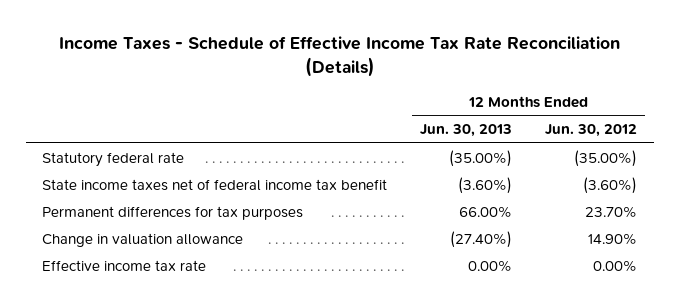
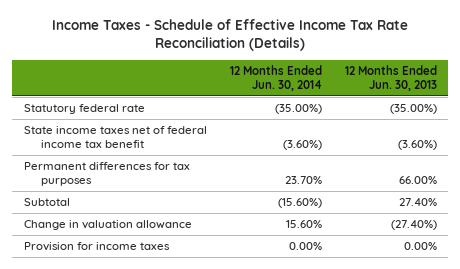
- | 12 Months Ended Jun. 30, 2013 | 12 Months Ended Jun. 30, 2012
+ | 12 Months Ended Jun. 30, 2014 | 12 Months Ended Jun. 30, 2013
+ Subtotal | (15.60%) | 27.40%
- Effective income tax rate | 0.00% | 0.00%
+ Provision for income taxes | 0.00% | 0.00%

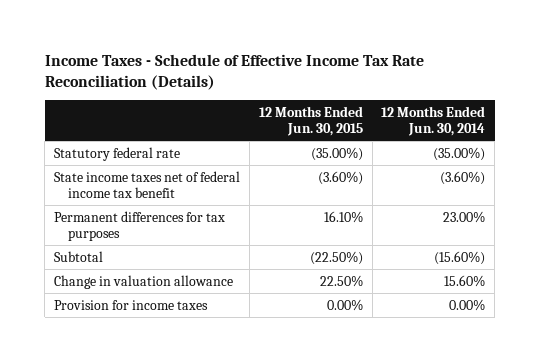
- | 12 Months Ended Jun. 30, 2014 | 12 Months Ended Jun. 30, 2013
+ | 12 Months Ended Jun. 30, 2015 | 12 Months Ended Jun. 30, 2014
- Permanent differences for tax purposes | 23.70% | 66.00%
+ Permanent differences for tax purposes | 16.10% | 23.00%

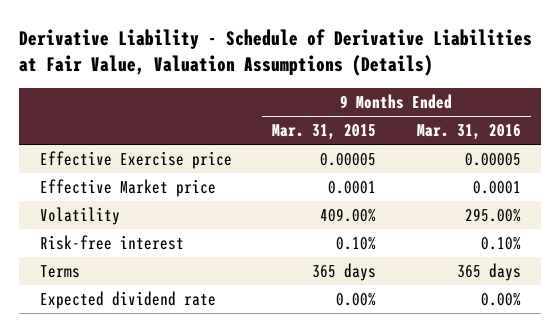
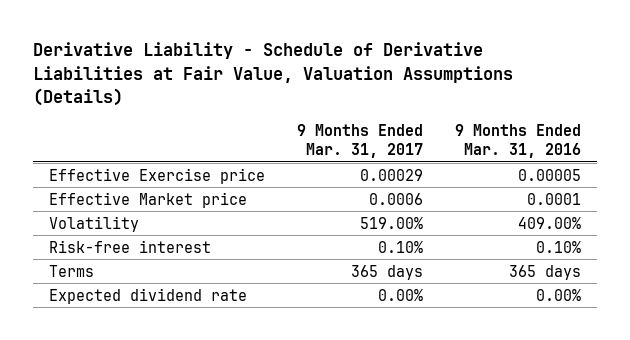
- | 9 Months Ended Mar. 31, 2015 | 9 Months Ended Mar. 31, 2016
+ | 9 Months Ended Mar. 31, 2017 | 9 Months Ended Mar. 31, 2016
- Volatility | 409.00% | 295.00%
+ Volatility | 519.00% | 409.00%

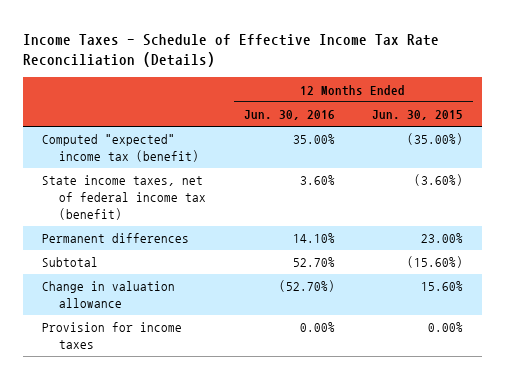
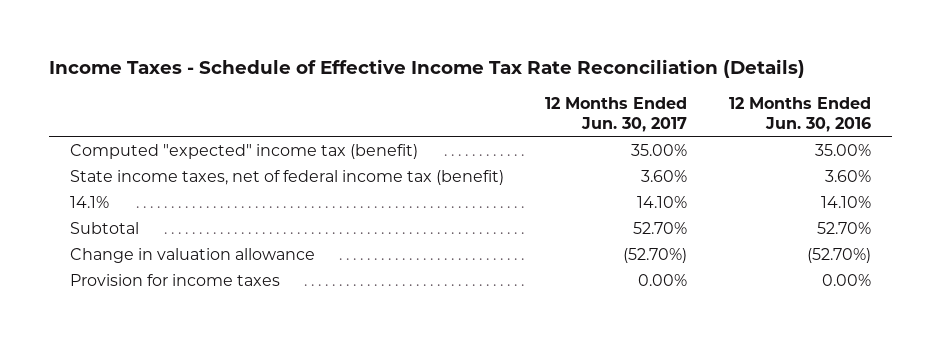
- | 12 Months Ended Jun. 30, 2016 | 12 Months Ended Jun. 30, 2015
+ | 12 Months Ended Jun. 30, 2017 | 12 Months Ended Jun. 30, 2016
- Permanent differences | 14.10% | 23.00%
+ 14.1% | 14.10% | 14.10%

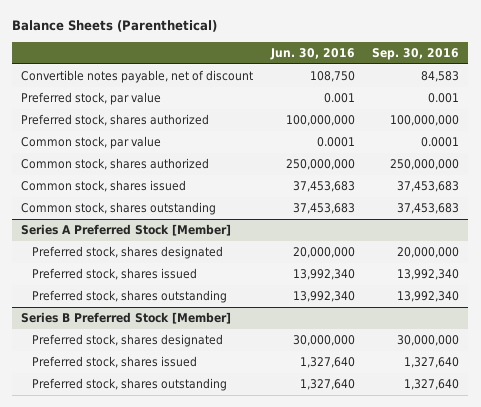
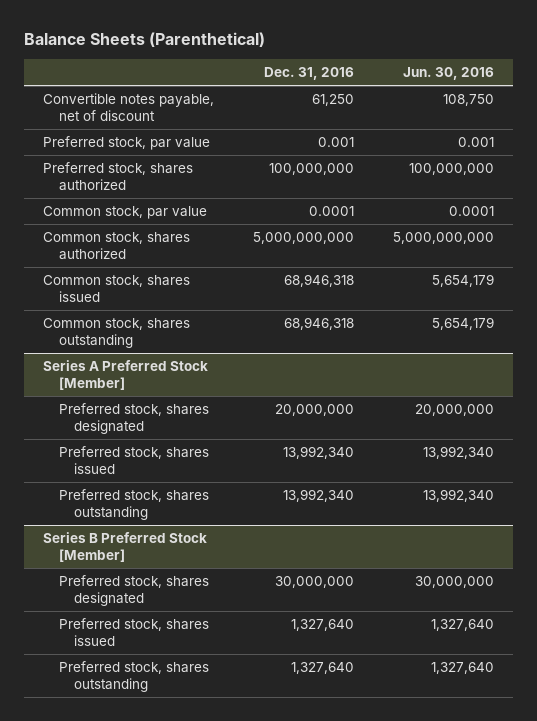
- | Jun. 30, 2016 | Sep. 30, 2016
+ | Dec. 31, 2016 | Jun. 30, 2016
- Common stock, shares authorized | 250,000,000 | 250,000,000
- Common stock, shares issued | 37,453,683 | 37,453,683
- Common stock, shares outstanding | 37,453,683 | 37,453,683
+ Common stock, shares authorized | 5,000,000,000 | 5,000,000,000
+ Common stock, shares issued | 68,946,318 | 5,654,179
+ Common stock, shares outstanding | 68,946,318 | 5,654,179

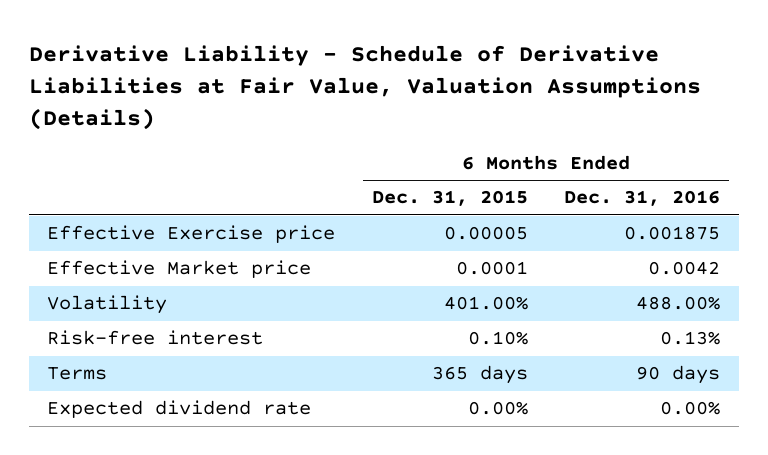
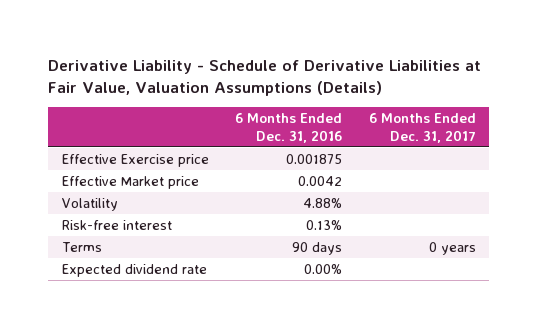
- | 6 Months Ended Dec. 31, 2015 | 6 Months Ended Dec. 31, 2016
+ | 6 Months Ended Dec. 31, 2016 | 6 Months Ended Dec. 31, 2017
- Volatility | 401.00% | 488.00%
+ Volatility | 4.88% |

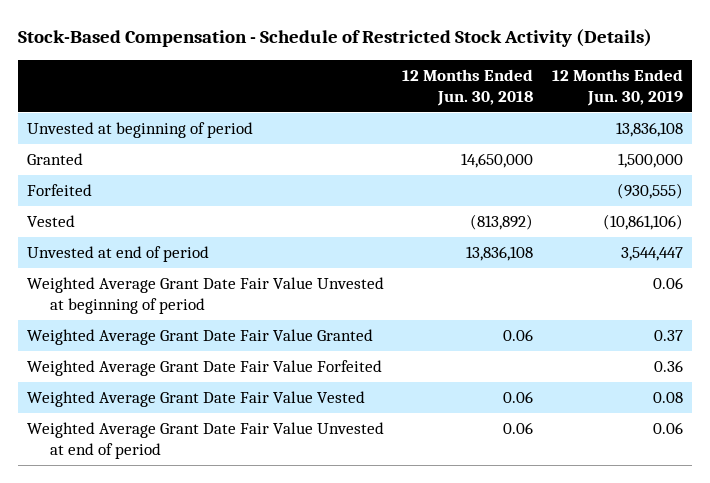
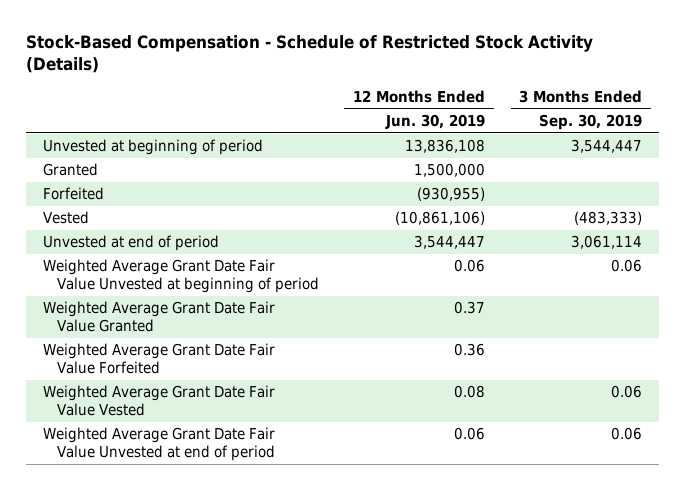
- | 12 Months Ended Jun. 30, 2018 | 12 Months Ended Jun. 30, 2019
+ | 12 Months Ended Jun. 30, 2019 | 3 Months Ended Sep. 30, 2019
- Forfeited | | (930,555)
+ Forfeited | (930,955) |

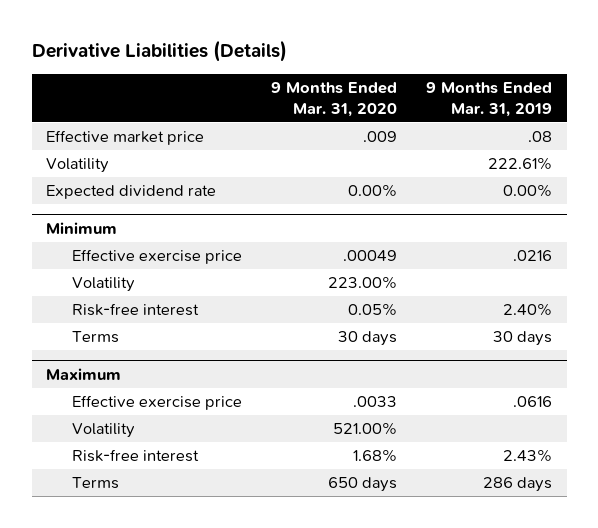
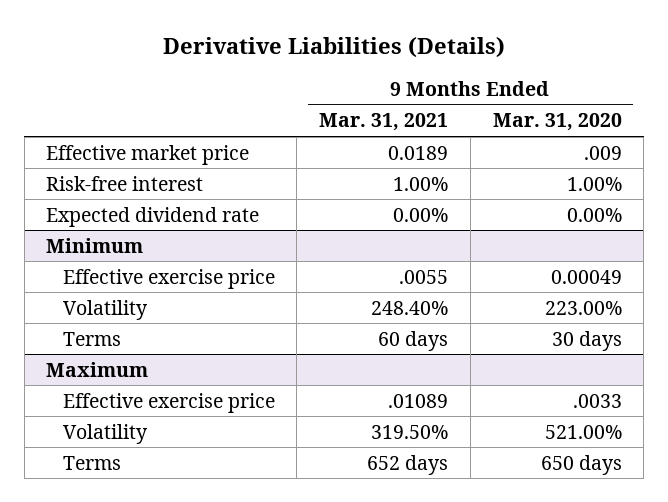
- | 9 Months Ended Mar. 31, 2020 | 9 Months Ended Mar. 31, 2019
+ | 9 Months Ended Mar. 31, 2021 | 9 Months Ended Mar. 31, 2020
- Volatility | | 222.61%
+ Risk-free interest | 1.00% | 1.00%
@ Minimum
- Effective exercise price | .00049 | .0216
+ Effective exercise price | .0055 | 0.00049
- Risk-free interest | 0.05% | 2.40%
@ Maximum
- Risk-free interest | 1.68% | 2.43%

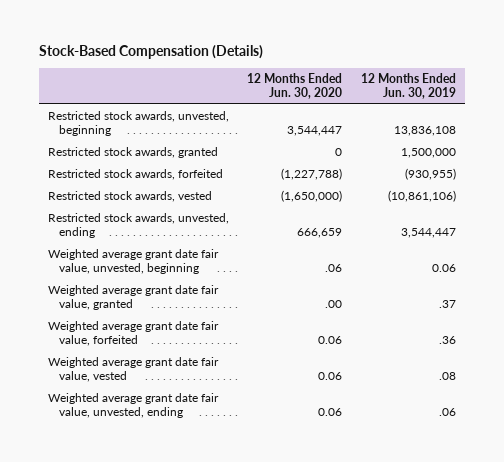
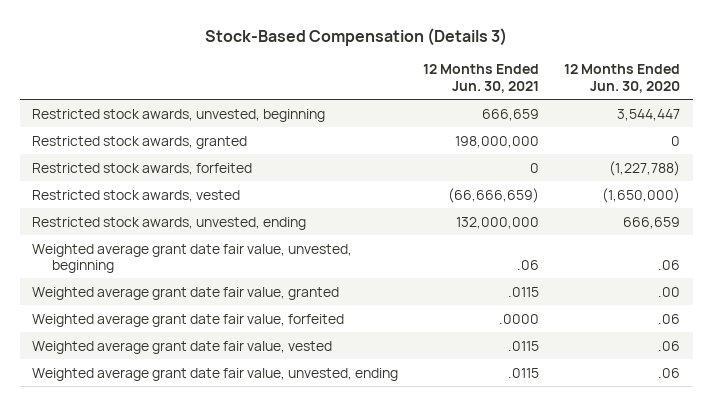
- Stock-Based Compensation (Details)
+ Stock-Based Compensation (Details 3)
- | 12 Months Ended Jun. 30, 2020 | 12 Months Ended Jun. 30, 2019
+ | 12 Months Ended Jun. 30, 2021 | 12 Months Ended Jun. 30, 2020
- Weighted average grant date fair value, forfeited | 0.06 | .36
- Weighted average grant date fair value, vested | 0.06 | .08
- Weighted average grant date fair value, unvested, ending | 0.06 | .06
+ Weighted average grant date fair value, forfeited | .0000 | .06
+ Weighted average grant date fair value, vested | .0115 | .06
+ Weighted average grant date fair value, unvested, ending | .0115 | .06

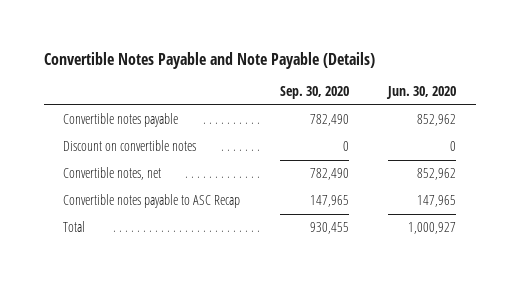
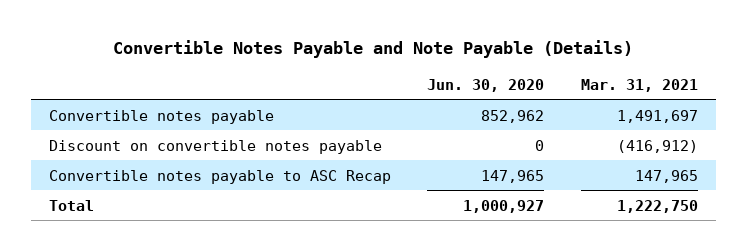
- | Sep. 30, 2020 | Jun. 30, 2020
+ | Jun. 30, 2020 | Mar. 31, 2021
- Discount on convertible notes | 0 | 0
- Convertible notes, net | 782,490 | 852,962
+ Discount on convertible notes payable | 0 | (416,912)

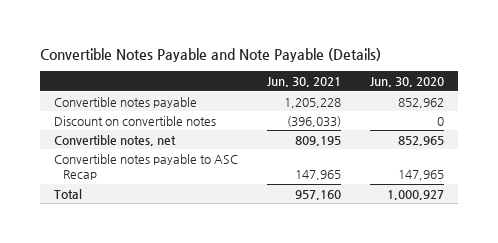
- | Jun. 30, 2020 | Mar. 31, 2021
+ | Jun. 30, 2021 | Jun. 30, 2020
- Discount on convertible notes payable | 0 | (416,912)
+ Discount on convertible notes | (396,033) | 0
+ Convertible notes, net | 809,195 | 852,965

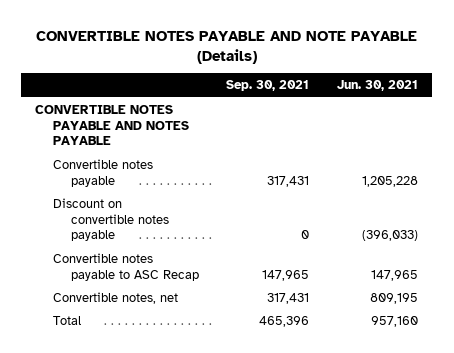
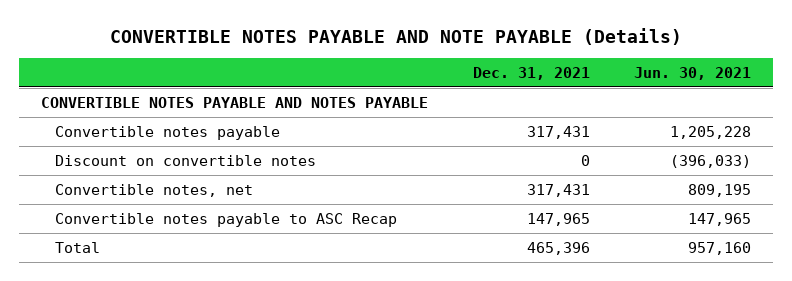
- | Sep. 30, 2021 | Jun. 30, 2021
+ | Dec. 31, 2021 | Jun. 30, 2021
- Discount on convertible notes payable | 0 | (396,033)
+ Discount on convertible notes | 0 | (396,033)
moved down: Convertible notes payable to ASC Recap | 147,965 | 147,965

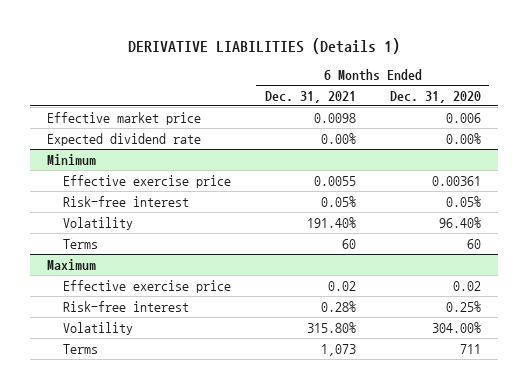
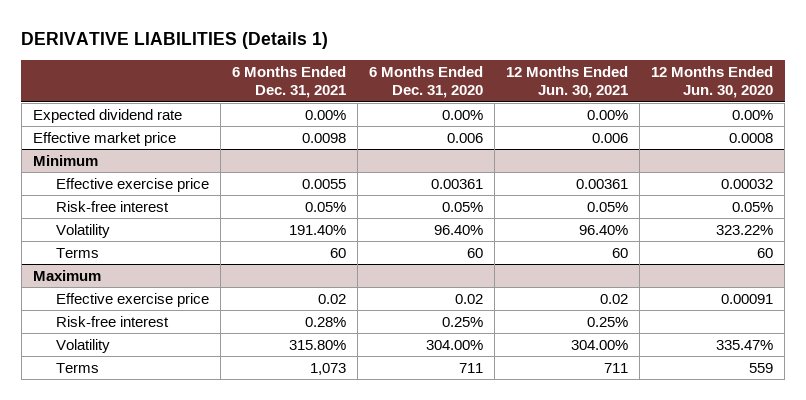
- | 6 Months Ended Dec. 31, 2021 | 6 Months Ended Dec. 31, 2020
+ | 6 Months Ended Dec. 31, 2021 | 6 Months Ended Dec. 31, 2020 | 12 Months Ended Jun. 30, 2021 | 12 Months Ended Jun. 30, 2020
moved down: Effective market price | 0.0098 | 0.006 | 0.006 | 0.0008

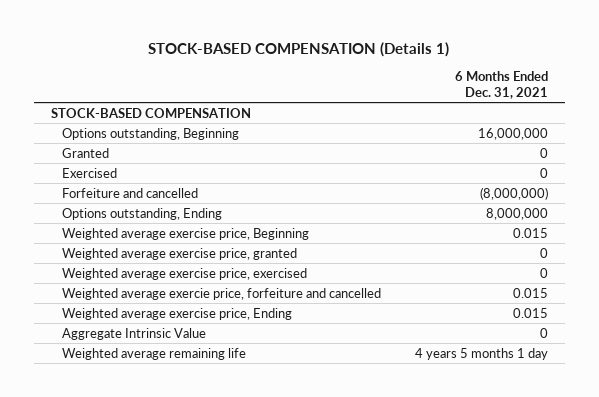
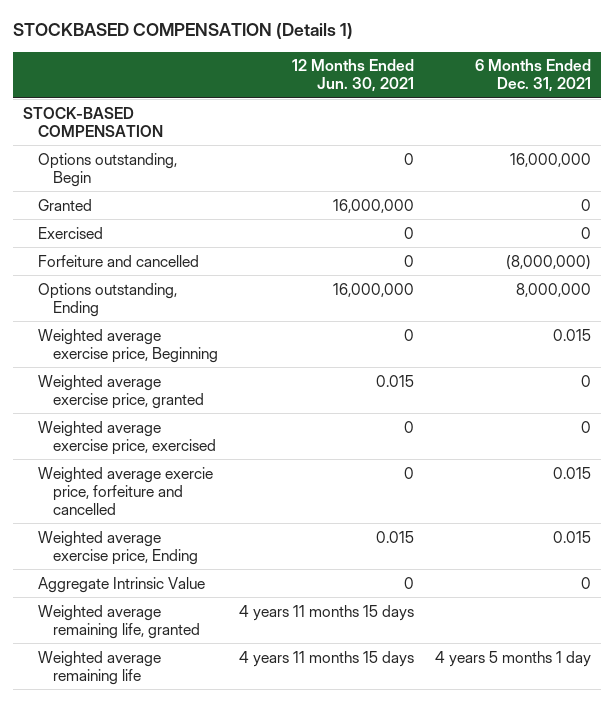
- STOCK-BASED COMPENSATION (Details 1)
+ STOCKBASED COMPENSATION (Details 1)
- | 6 Months Ended Dec. 31, 2021
+ | 12 Months Ended Jun. 30, 2021 | 6 Months Ended Dec. 31, 2021
- Options outstanding, Beginning | 16,000,000
+ Options outstanding, Begin | 0 | 16,000,000
+ Weighted average remaining life, granted | 4 years 11 months 15 days |

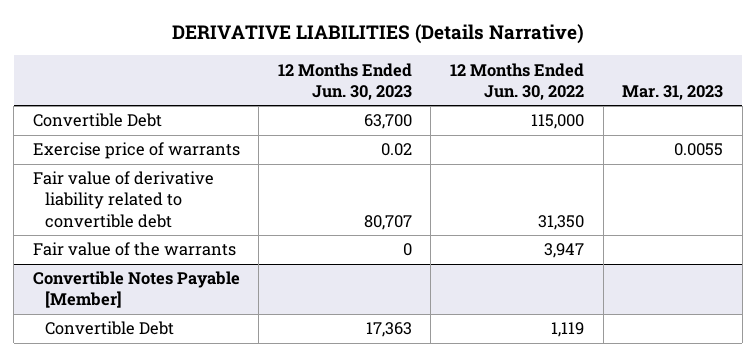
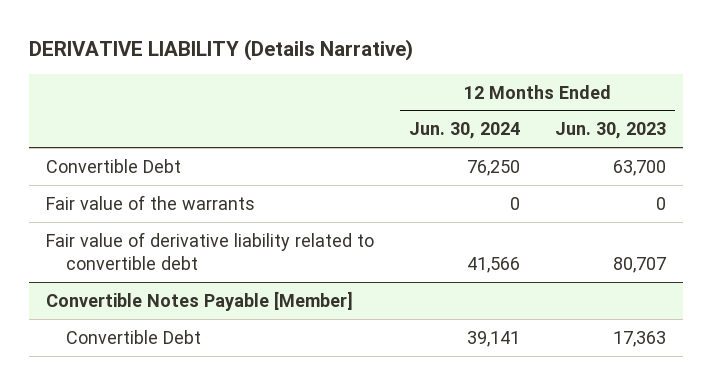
- DERIVATIVE LIABILITIES (Details Narrative)
+ DERIVATIVE LIABILITY (Details Narrative)
- | 12 Months Ended Jun. 30, 2023 | 12 Months Ended Jun. 30, 2022 | Mar. 31, 2023
+ | 12 Months Ended Jun. 30, 2024 | 12 Months Ended Jun. 30, 2023
- Exercise price of warrants | 0.02 | | 0.0055
moved down: Fair value of derivative liability related to convertible debt | 41,566 | 80,707

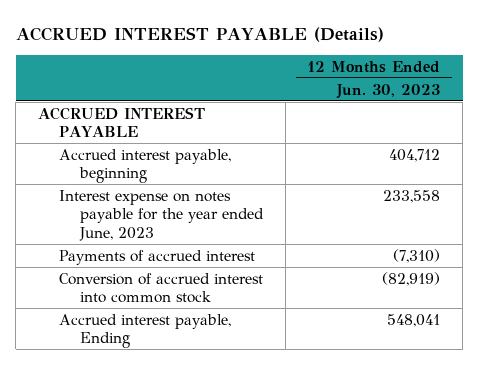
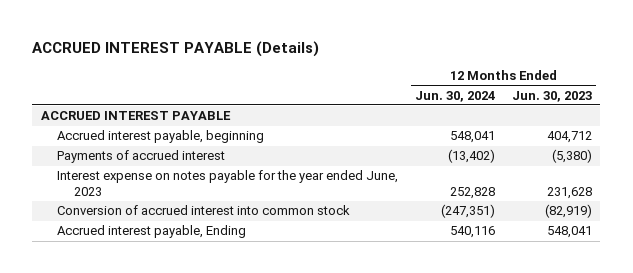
- | 12 Months Ended Jun. 30, 2023
+ | 12 Months Ended Jun. 30, 2024 | 12 Months Ended Jun. 30, 2023
- Interest expense on notes payable for the year ended June, 2023 | 233,558
- Payments of accrued interest | (7,310)
+ Payments of accrued interest | (13,402) | (5,380)
+ Interest expense on notes payable for the year ended June, 2023 | 252,828 | 231,628

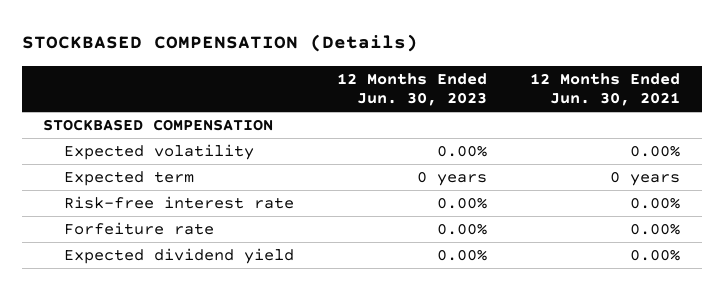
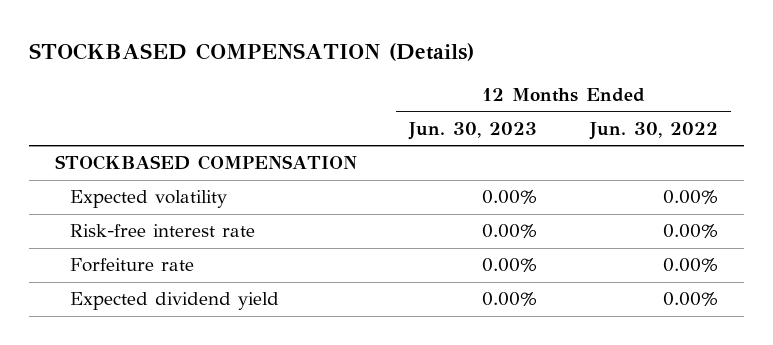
- | 12 Months Ended Jun. 30, 2023 | 12 Months Ended Jun. 30, 2021
+ | 12 Months Ended Jun. 30, 2023 | 12 Months Ended Jun. 30, 2022
- Expected term | 0 years | 0 years

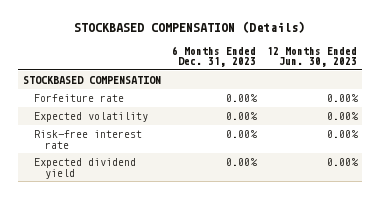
- | 12 Months Ended Jun. 30, 2023 | 12 Months Ended Jun. 30, 2022
+ | 6 Months Ended Dec. 31, 2023 | 12 Months Ended Jun. 30, 2023
moved up: Forfeiture rate | 0.00% | 0.00%

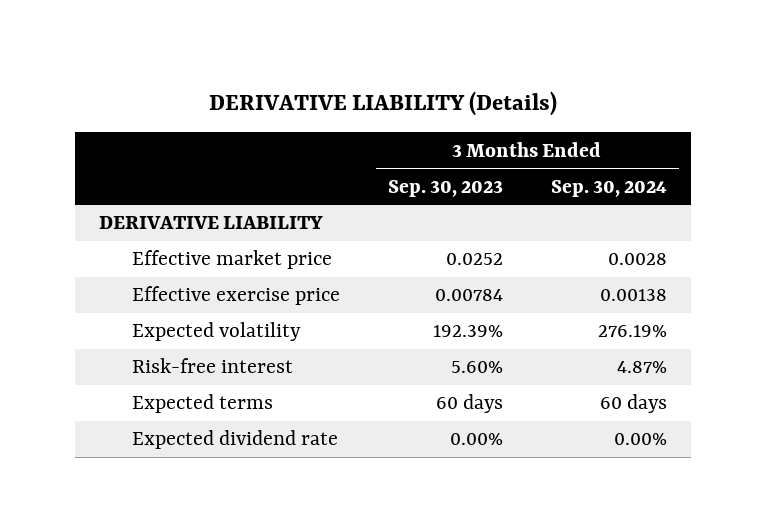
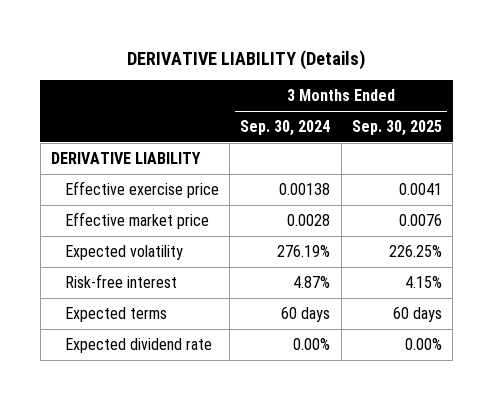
- | 3 Months Ended Sep. 30, 2023 | 3 Months Ended Sep. 30, 2024
+ | 3 Months Ended Sep. 30, 2024 | 3 Months Ended Sep. 30, 2025
moved down: Effective market price | 0.0028 | 0.0076

